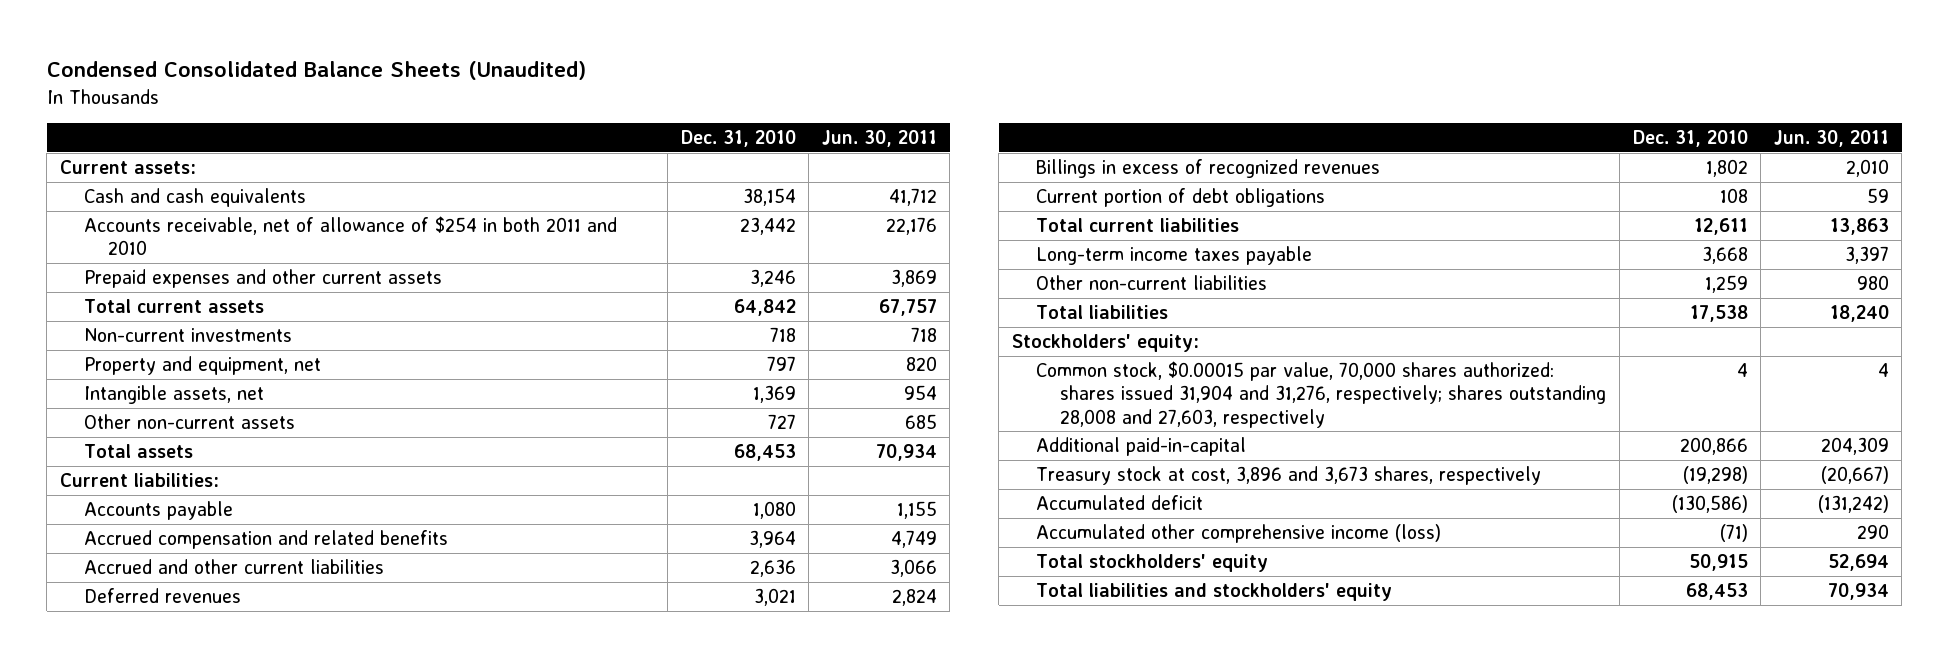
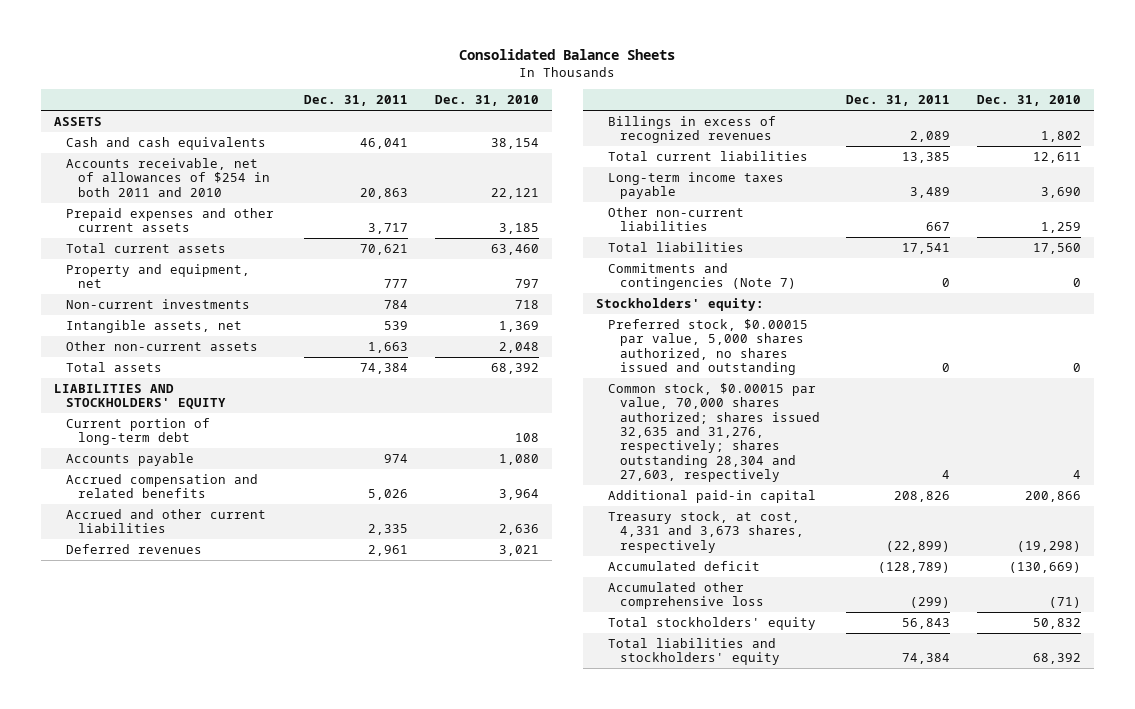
- Condensed Consolidated Balance Sheets (Unaudited)
+ Consolidated Balance Sheets
- | Dec. 31, 2010 | Jun. 30, 2011
+ | Dec. 31, 2011 | Dec. 31, 2010
- Current assets:
+ ASSETS
- Accounts receivable, net of allowance of $254 in both 2011 and 2010 | 23,442 | 22,176
- Prepaid expenses and other current assets | 3,246 | 3,869
- Total current assets | 64,842 | 67,757
+ Accounts receivable, net of allowances of $254 in both 2011 and 2010 | 20,863 | 22,121
+ Prepaid expenses and other current assets | 3,717 | 3,185
+ Total current assets | 70,621 | 63,460
moved down: Non-current investments | 784 | 718
- Other non-current assets | 727 | 685
- Total assets | 68,453 | 70,934
- Current liabilities:
+ Other non-current assets | 1,663 | 2,048
+ Total assets | 74,384 | 68,392
+ LIABILITIES AND STOCKHOLDERS' EQUITY
+ Current portion of long-term debt | | 108
- Current portion of debt obligations | 108 | 59
- Long-term income taxes payable | 3,668 | 3,397
+ Long-term income taxes payable | 3,489 | 3,690
- Total liabilities | 17,538 | 18,240
+ Total liabilities | 17,541 | 17,560
+ Commitments and contingencies (Note 7) | 0 | 0
- Common stock, $0.00015 par value, 70,000 shares authorized: shares issued 31,904 and 31,276, respectively; shares outstanding 28,008 and 27,603, respectively | 4 | 4
- Additional paid-in-capital | 200,866 | 204,309
- Treasury stock at cost, 3,896 and 3,673 shares, respectively | (19,298) | (20,667)
- Accumulated deficit | (130,586) | (131,242)
- Accumulated other comprehensive income (loss) | (71) | 290
- Total stockholders' equity | 50,915 | 52,694
- Total liabilities and stockholders' equity | 68,453 | 70,934
+ Preferred stock, $0.00015 par value, 5,000 shares authorized, no shares issued and outstanding | 0 | 0
+ Common stock, $0.00015 par value, 70,000 shares authorized; shares issued 32,635 and 31,276, respectively; shares outstanding 28,304 and 27,603, respectively | 4 | 4
+ Additional paid-in capital | 208,826 | 200,866
+ Treasury stock, at cost, 4,331 and 3,673 shares, respectively | (22,899) | (19,298)
+ Accumulated deficit | (128,789) | (130,669)
+ Accumulated other comprehensive loss | (299) | (71)
+ Total stockholders' equity | 56,843 | 50,832
+ Total liabilities and stockholders' equity | 74,384 | 68,392

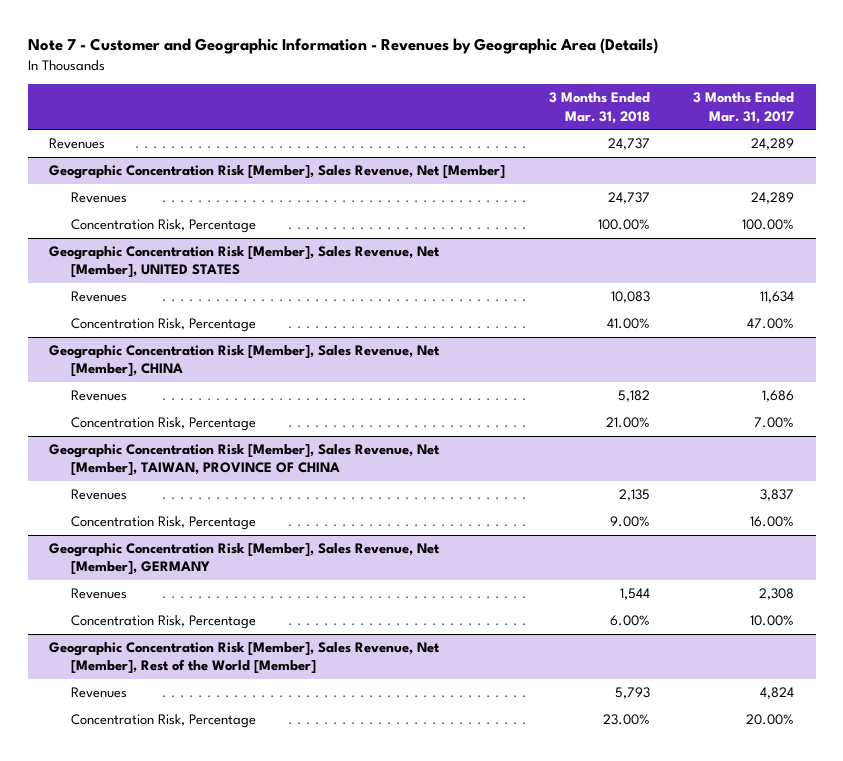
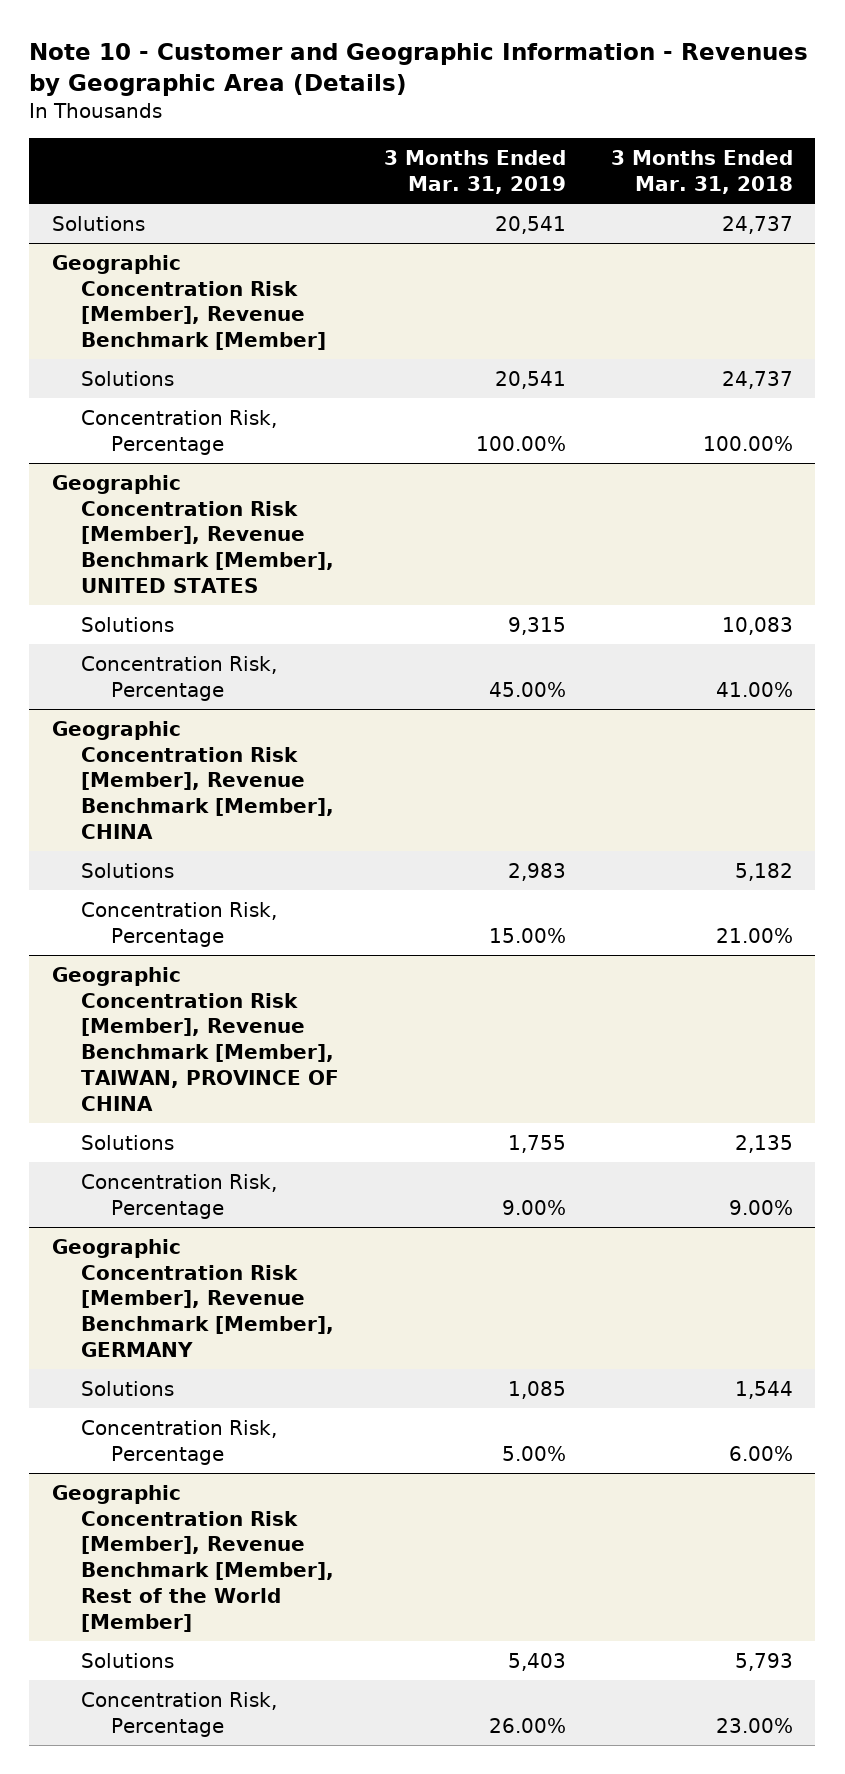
- Note 7 - Customer and Geographic Information - Revenues by Geographic Area (Details)
+ Note 10 - Customer and Geographic Information - Revenues by Geographic Area (Details)
- | 3 Months Ended Mar. 31, 2018 | 3 Months Ended Mar. 31, 2017
+ | 3 Months Ended Mar. 31, 2019 | 3 Months Ended Mar. 31, 2018
- Revenues | 24,737 | 24,289
- Geographic Concentration Risk [Member], Sales Revenue, Net [Member]
- Revenues | 24,737 | 24,289
+ Solutions | 20,541 | 24,737
+ Geographic Concentration Risk [Member], Revenue Benchmark [Member]
+ Solutions | 20,541 | 24,737
- Geographic Concentration Risk [Member], Sales Revenue, Net [Member], UNITED STATES
- Revenues | 10,083 | 11,634
+ Geographic Concentration Risk [Member], Revenue Benchmark [Member], UNITED STATES
+ Solutions | 9,315 | 10,083
- Geographic Concentration Risk [Member], Sales Revenue, Net [Member], CHINA
- Revenues | 5,182 | 1,686
+ Geographic Concentration Risk [Member], Revenue Benchmark [Member], CHINA
+ Solutions | 2,983 | 5,182
- Geographic Concentration Risk [Member], Sales Revenue, Net [Member], TAIWAN, PROVINCE OF CHINA
- Revenues | 2,135 | 3,837
+ Geographic Concentration Risk [Member], Revenue Benchmark [Member], TAIWAN, PROVINCE OF CHINA
+ Solutions | 1,755 | 2,135
- Geographic Concentration Risk [Member], Sales Revenue, Net [Member], GERMANY
- Revenues | 1,544 | 2,308
+ Geographic Concentration Risk [Member], Revenue Benchmark [Member], GERMANY
+ Solutions | 1,085 | 1,544
- Geographic Concentration Risk [Member], Sales Revenue, Net [Member], Rest of the World [Member]
- Revenues | 5,793 | 4,824
+ Geographic Concentration Risk [Member], Revenue Benchmark [Member], Rest of the World [Member]
+ Solutions | 5,403 | 5,793

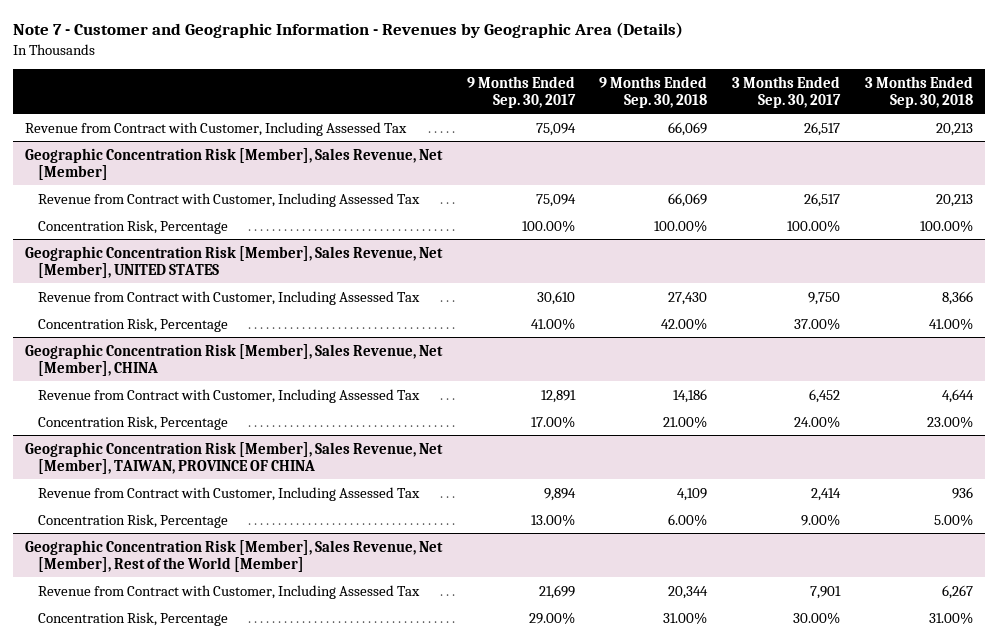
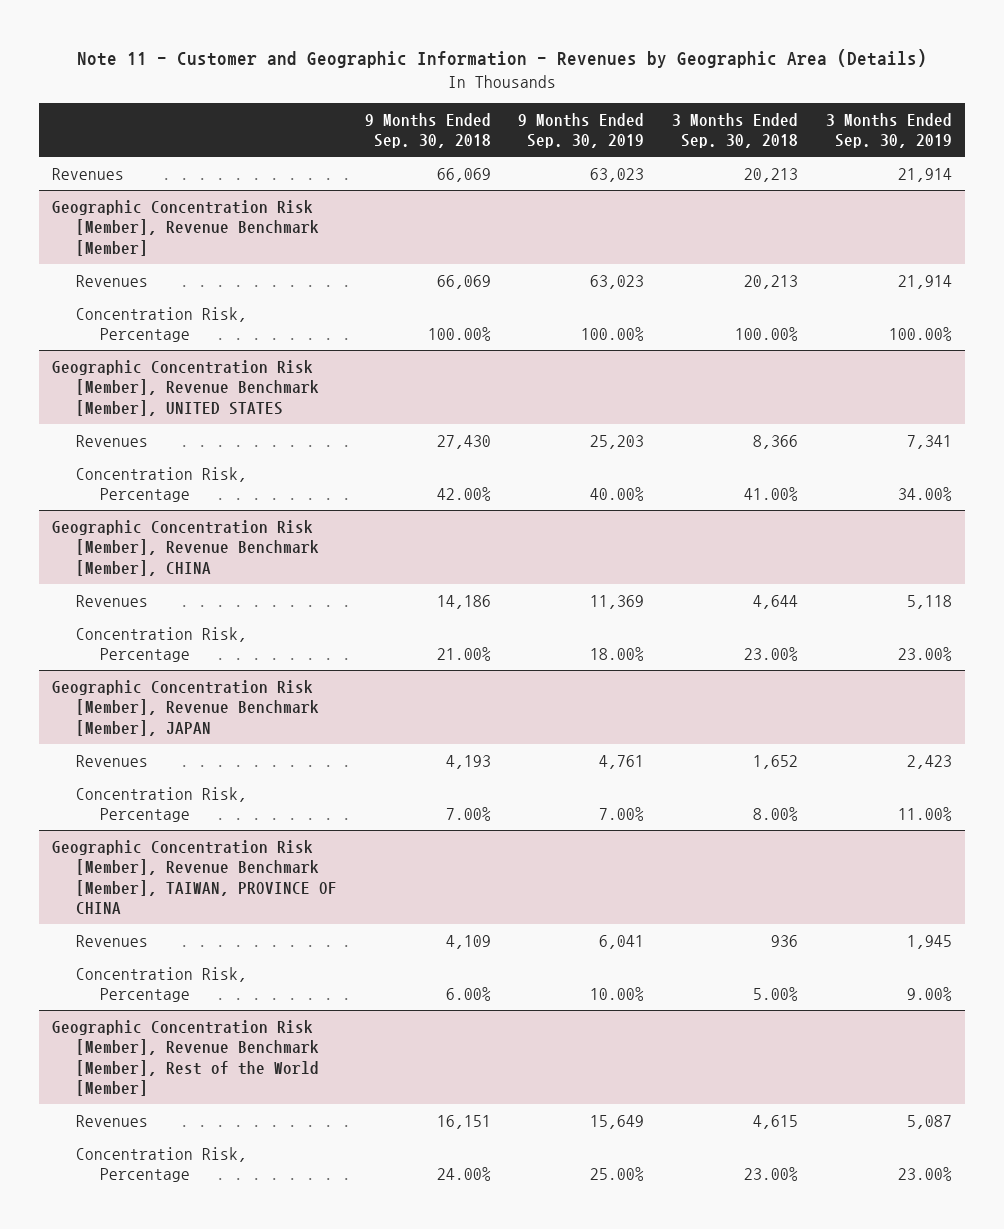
- Note 7 - Customer and Geographic Information - Revenues by Geographic Area (Details)
+ Note 11 - Customer and Geographic Information - Revenues by Geographic Area (Details)
- | 9 Months Ended Sep. 30, 2017 | 9 Months Ended Sep. 30, 2018 | 3 Months Ended Sep. 30, 2017 | 3 Months Ended Sep. 30, 2018
+ | 9 Months Ended Sep. 30, 2018 | 9 Months Ended Sep. 30, 2019 | 3 Months Ended Sep. 30, 2018 | 3 Months Ended Sep. 30, 2019
- Revenue from Contract with Customer, Including Assessed Tax | 75,094 | 66,069 | 26,517 | 20,213
- Geographic Concentration Risk [Member], Sales Revenue, Net [Member]
- Revenue from Contract with Customer, Including Assessed Tax | 75,094 | 66,069 | 26,517 | 20,213
+ Revenues | 66,069 | 63,023 | 20,213 | 21,914
+ Geographic Concentration Risk [Member], Revenue Benchmark [Member]
+ Revenues | 66,069 | 63,023 | 20,213 | 21,914
- Geographic Concentration Risk [Member], Sales Revenue, Net [Member], UNITED STATES
- Revenue from Contract with Customer, Including Assessed Tax | 30,610 | 27,430 | 9,750 | 8,366
+ Geographic Concentration Risk [Member], Revenue Benchmark [Member], UNITED STATES
+ Revenues | 27,430 | 25,203 | 8,366 | 7,341
- Geographic Concentration Risk [Member], Sales Revenue, Net [Member], CHINA
- Revenue from Contract with Customer, Including Assessed Tax | 12,891 | 14,186 | 6,452 | 4,644
+ Geographic Concentration Risk [Member], Revenue Benchmark [Member], CHINA
+ Revenues | 14,186 | 11,369 | 4,644 | 5,118
- Geographic Concentration Risk [Member], Sales Revenue, Net [Member], TAIWAN, PROVINCE OF CHINA
- Revenue from Contract with Customer, Including Assessed Tax | 9,894 | 4,109 | 2,414 | 936
+ Geographic Concentration Risk [Member], Revenue Benchmark [Member], JAPAN
+ Revenues | 4,193 | 4,761 | 1,652 | 2,423
+ Concentration Risk, Percentage | 7.00% | 7.00% | 8.00% | 11.00%
+ Geographic Concentration Risk [Member], Revenue Benchmark [Member], TAIWAN, PROVINCE OF CHINA
+ Revenues | 4,109 | 6,041 | 936 | 1,945
- Geographic Concentration Risk [Member], Sales Revenue, Net [Member], Rest of the World [Member]
- Revenue from Contract with Customer, Including Assessed Tax | 21,699 | 20,344 | 7,901 | 6,267
- Concentration Risk, Percentage | 29.00% | 31.00% | 30.00% | 31.00%
+ Geographic Concentration Risk [Member], Revenue Benchmark [Member], Rest of the World [Member]
+ Revenues | 16,151 | 15,649 | 4,615 | 5,087
+ Concentration Risk, Percentage | 24.00% | 25.00% | 23.00% | 23.00%

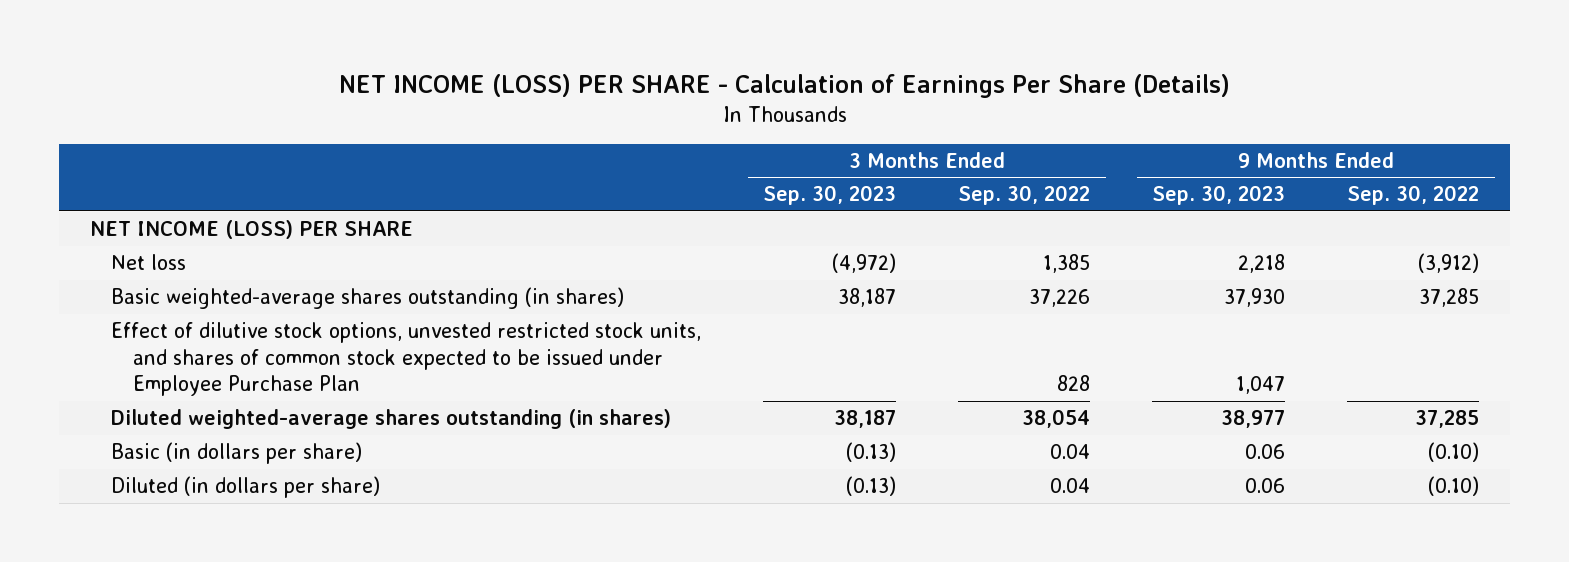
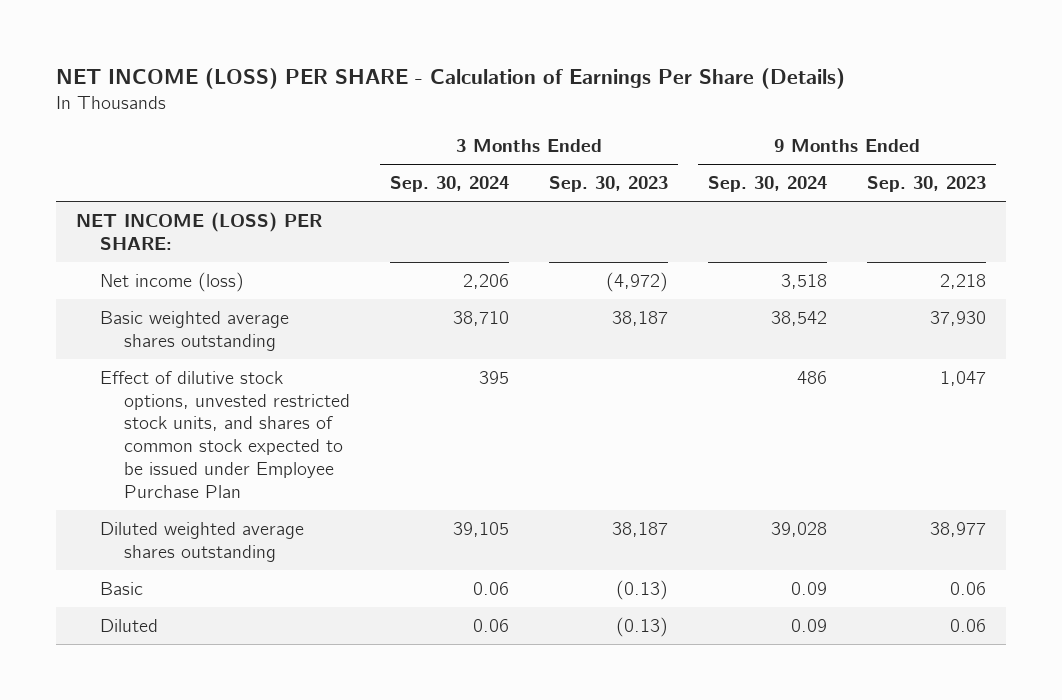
- | 3 Months Ended Sep. 30, 2023 | 3 Months Ended Sep. 30, 2022 | 9 Months Ended Sep. 30, 2023 | 9 Months Ended Sep. 30, 2022
+ | 3 Months Ended Sep. 30, 2024 | 3 Months Ended Sep. 30, 2023 | 9 Months Ended Sep. 30, 2024 | 9 Months Ended Sep. 30, 2023
- NET INCOME (LOSS) PER SHARE
- Net loss | (4,972) | 1,385 | 2,218 | (3,912)
- Basic weighted-average shares outstanding (in shares) | 38,187 | 37,226 | 37,930 | 37,285
+ NET INCOME (LOSS) PER SHARE:
+ Net income (loss) | 2,206 | (4,972) | 3,518 | 2,218
+ Basic weighted average shares outstanding | 38,710 | 38,187 | 38,542 | 37,930
- Diluted weighted-average shares outstanding (in shares) | 38,187 | 38,054 | 38,977 | 37,285
- Basic (in dollars per share) | (0.13) | 0.04 | 0.06 | (0.10)
- Diluted (in dollars per share) | (0.13) | 0.04 | 0.06 | (0.10)
+ Diluted weighted average shares outstanding | 39,105 | 38,187 | 39,028 | 38,977
+ Basic | 0.06 | (0.13) | 0.09 | 0.06
+ Diluted | 0.06 | (0.13) | 0.09 | 0.06

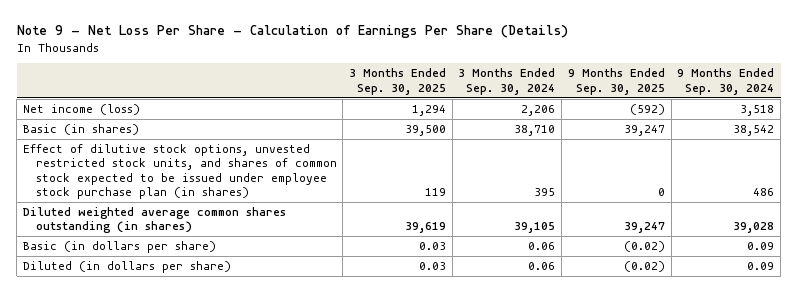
- NET INCOME (LOSS) PER SHARE - Calculation of Earnings Per Share (Details)
+ Note 9 - Net Loss Per Share - Calculation of Earnings Per Share (Details)
- | 3 Months Ended Sep. 30, 2024 | 3 Months Ended Sep. 30, 2023 | 9 Months Ended Sep. 30, 2024 | 9 Months Ended Sep. 30, 2023
+ | 3 Months Ended Sep. 30, 2025 | 3 Months Ended Sep. 30, 2024 | 9 Months Ended Sep. 30, 2025 | 9 Months Ended Sep. 30, 2024
- NET INCOME (LOSS) PER SHARE:
- Basic weighted average shares outstanding | 38,710 | 38,187 | 38,542 | 37,930
- Effect of dilutive stock options, unvested restricted stock units, and shares of common stock expected to be issued under Employee Purchase Plan | 395 | | 486 | 1,047
- Diluted weighted average shares outstanding | 39,105 | 38,187 | 39,028 | 38,977
- Basic | 0.06 | (0.13) | 0.09 | 0.06
- Diluted | 0.06 | (0.13) | 0.09 | 0.06
+ Basic (in shares) | 39,500 | 38,710 | 39,247 | 38,542
+ Effect of dilutive stock options, unvested restricted stock units, and shares of common stock expected to be issued under employee stock purchase plan (in shares) | 119 | 395 | 0 | 486
+ Diluted weighted average common shares outstanding (in shares) | 39,619 | 39,105 | 39,247 | 39,028
+ Basic (in dollars per share) | 0.03 | 0.06 | (0.02) | 0.09
+ Diluted (in dollars per share) | 0.03 | 0.06 | (0.02) | 0.09

